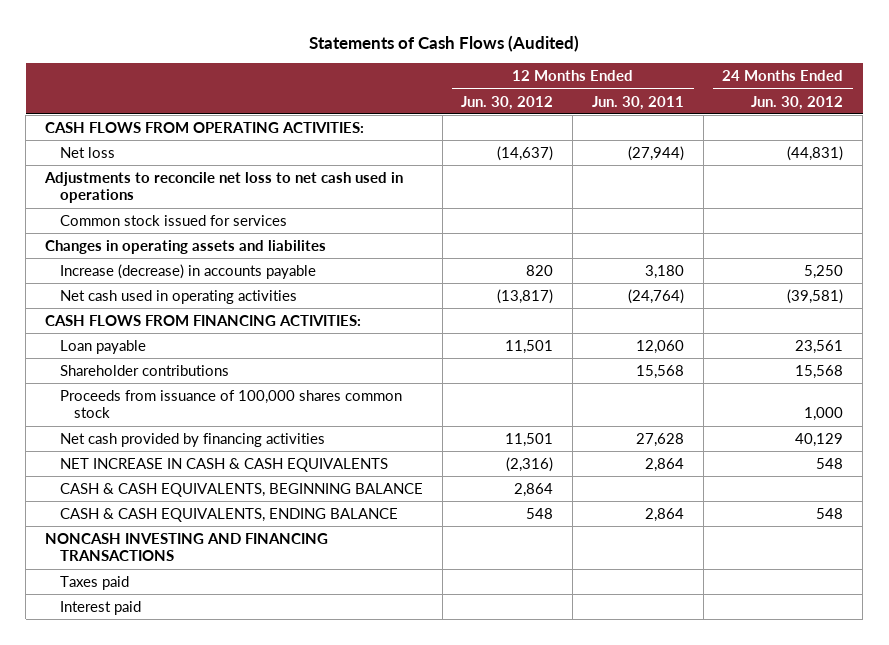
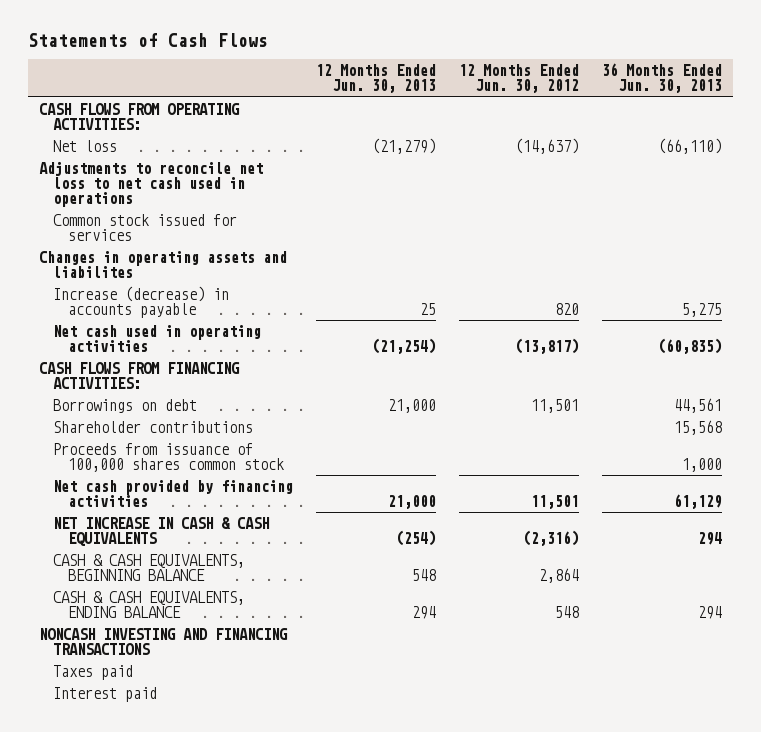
- Statements of Cash Flows (Audited)
+ Statements of Cash Flows
- | 12 Months Ended Jun. 30, 2012 | 12 Months Ended Jun. 30, 2011 | 24 Months Ended Jun. 30, 2012
+ | 12 Months Ended Jun. 30, 2013 | 12 Months Ended Jun. 30, 2012 | 36 Months Ended Jun. 30, 2013
- Loan payable | 11,501 | 12,060 | 23,561
+ Borrowings on debt | 21,000 | 11,501 | 44,561

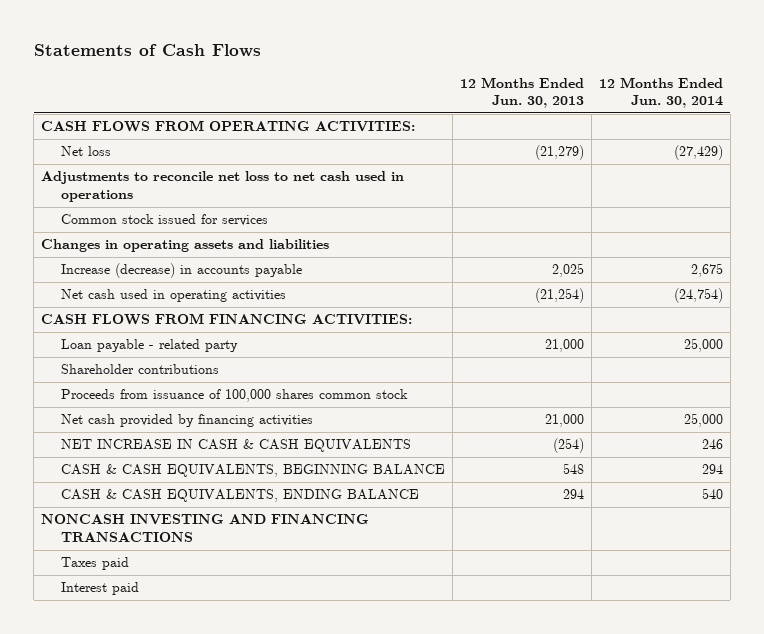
- | 12 Months Ended Jun. 30, 2013 | 12 Months Ended Jun. 30, 2012 | 36 Months Ended Jun. 30, 2013
+ | 12 Months Ended Jun. 30, 2013 | 12 Months Ended Jun. 30, 2014
- Changes in operating assets and liabilites
- Increase (decrease) in accounts payable | 25 | 820 | 5,275
+ Changes in operating assets and liabilities
+ Increase (decrease) in accounts payable | 2,025 | 2,675
- Borrowings on debt | 21,000 | 11,501 | 44,561
+ Loan payable - related party | 21,000 | 25,000

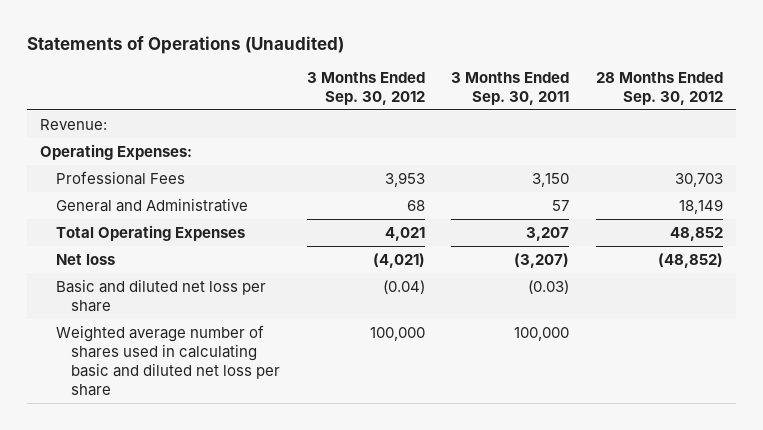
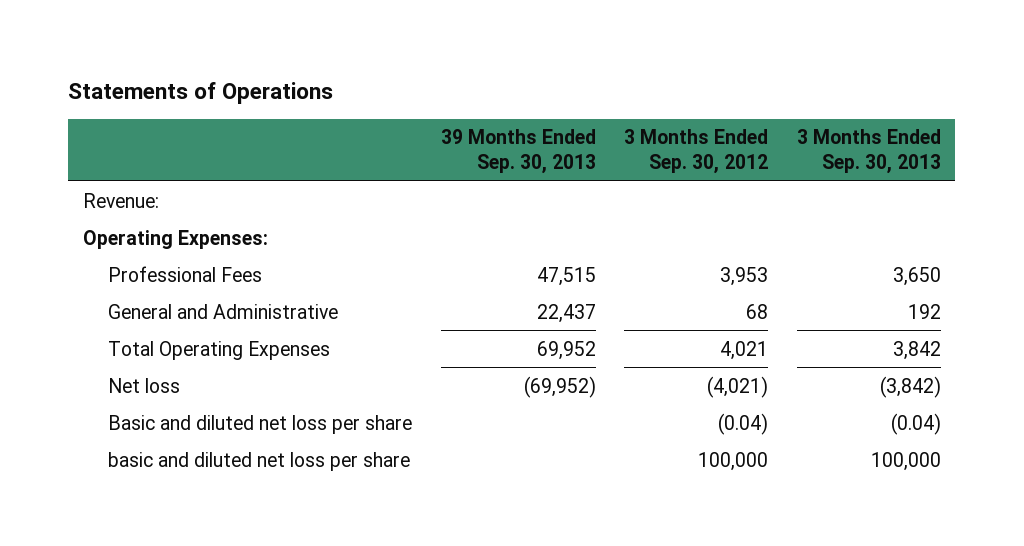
- Statements of Operations (Unaudited)
+ Statements of Operations
- | 3 Months Ended Sep. 30, 2012 | 3 Months Ended Sep. 30, 2011 | 28 Months Ended Sep. 30, 2012
+ | 39 Months Ended Sep. 30, 2013 | 3 Months Ended Sep. 30, 2012 | 3 Months Ended Sep. 30, 2013
- Weighted average number of shares used in calculating basic and diluted net loss per share | 100,000 | 100,000 |
+ basic and diluted net loss per share | | 100,000 | 100,000

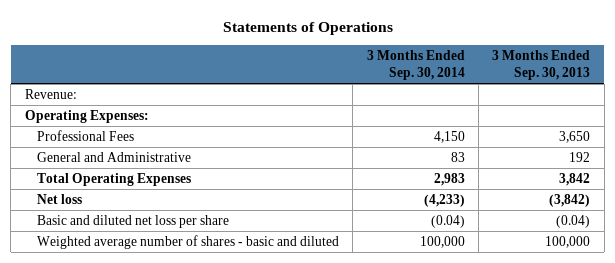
- | 39 Months Ended Sep. 30, 2013 | 3 Months Ended Sep. 30, 2012 | 3 Months Ended Sep. 30, 2013
+ | 3 Months Ended Sep. 30, 2014 | 3 Months Ended Sep. 30, 2013
- basic and diluted net loss per share | | 100,000 | 100,000
+ Weighted average number of shares - basic and diluted | 100,000 | 100,000

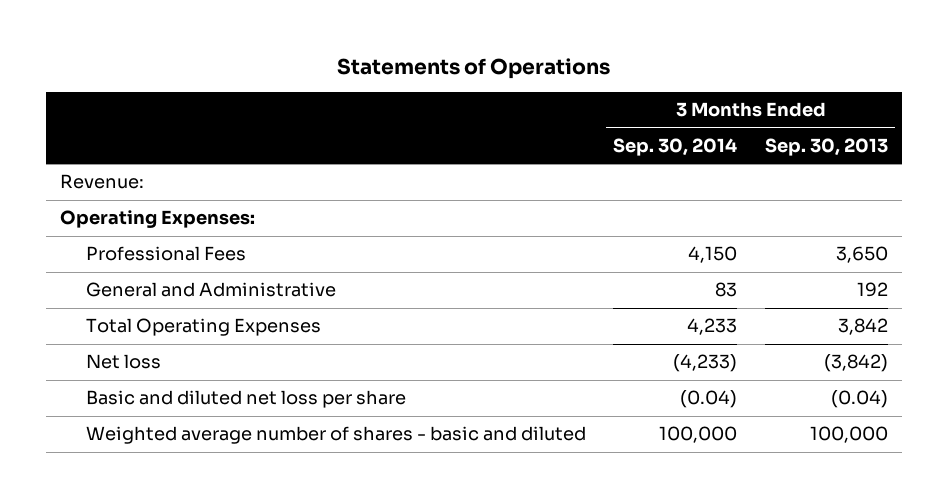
- Total Operating Expenses | 2,983 | 3,842
+ Total Operating Expenses | 4,233 | 3,842

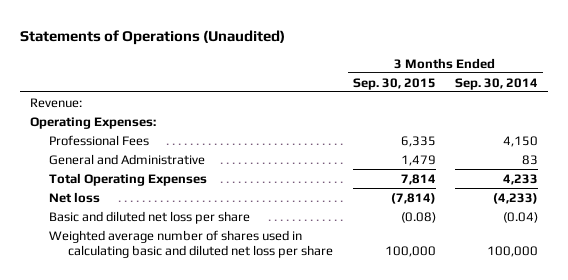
- Statements of Operations
+ Statements of Operations (Unaudited)
- | 3 Months Ended Sep. 30, 2014 | 3 Months Ended Sep. 30, 2013
+ | 3 Months Ended Sep. 30, 2015 | 3 Months Ended Sep. 30, 2014
- Weighted average number of shares - basic and diluted | 100,000 | 100,000
+ Weighted average number of shares used in calculating basic and diluted net loss per share | 100,000 | 100,000

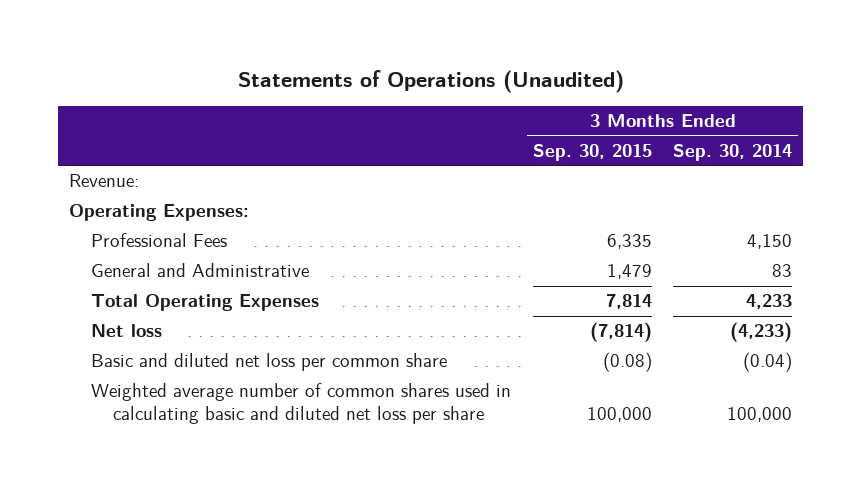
- Basic and diluted net loss per share | (0.08) | (0.04)
- Weighted average number of shares used in calculating basic and diluted net loss per share | 100,000 | 100,000
+ Basic and diluted net loss per common share | (0.08) | (0.04)
+ Weighted average number of common shares used in calculating basic and diluted net loss per share | 100,000 | 100,000

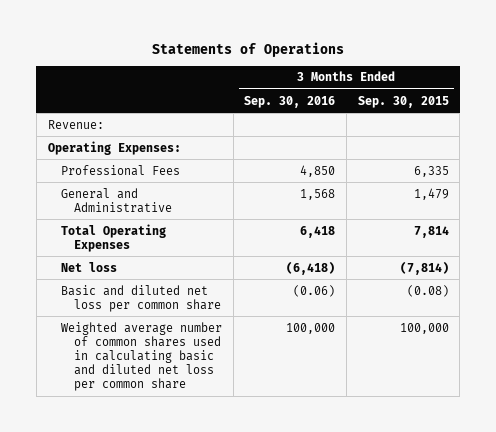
- Statements of Operations (Unaudited)
+ Statements of Operations
- | 3 Months Ended Sep. 30, 2015 | 3 Months Ended Sep. 30, 2014
+ | 3 Months Ended Sep. 30, 2016 | 3 Months Ended Sep. 30, 2015
- Weighted average number of common shares used in calculating basic and diluted net loss per share | 100,000 | 100,000
+ Weighted average number of common shares used in calculating basic and diluted net loss per common share | 100,000 | 100,000

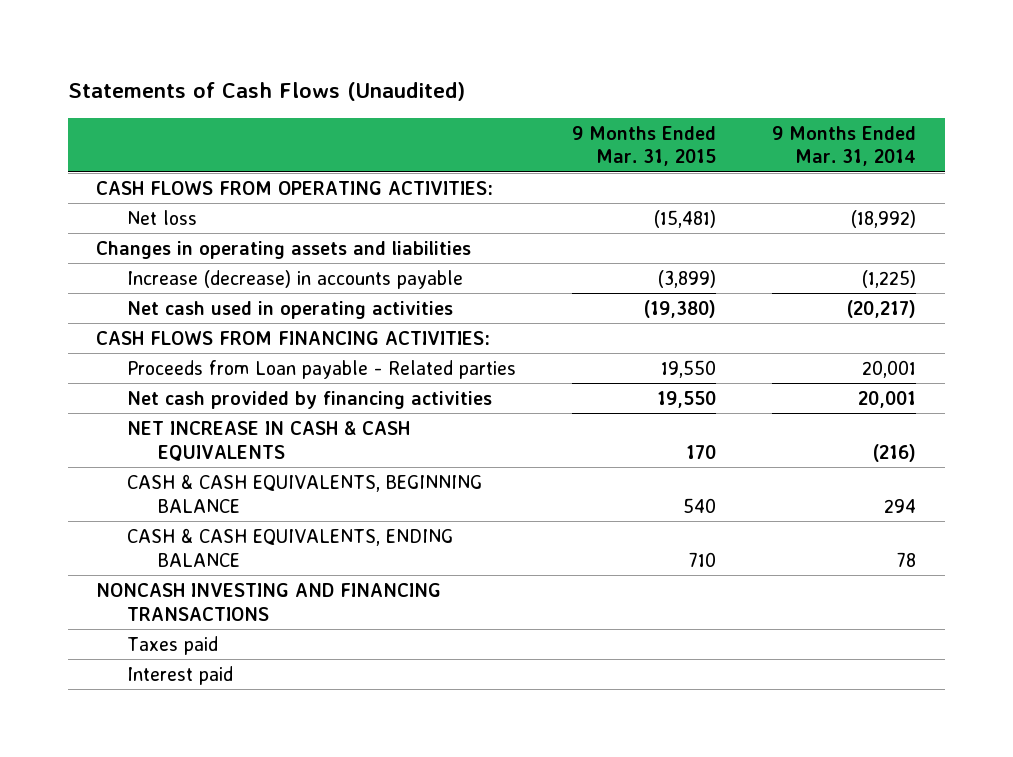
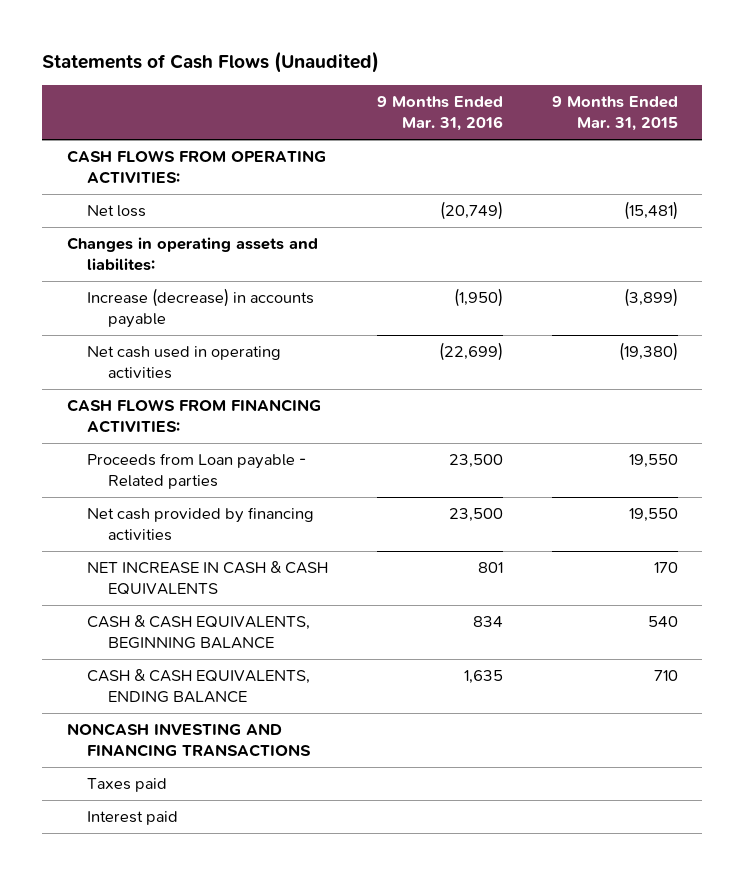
- | 9 Months Ended Mar. 31, 2015 | 9 Months Ended Mar. 31, 2014
+ | 9 Months Ended Mar. 31, 2016 | 9 Months Ended Mar. 31, 2015
- Changes in operating assets and liabilities
+ Changes in operating assets and liabilites:

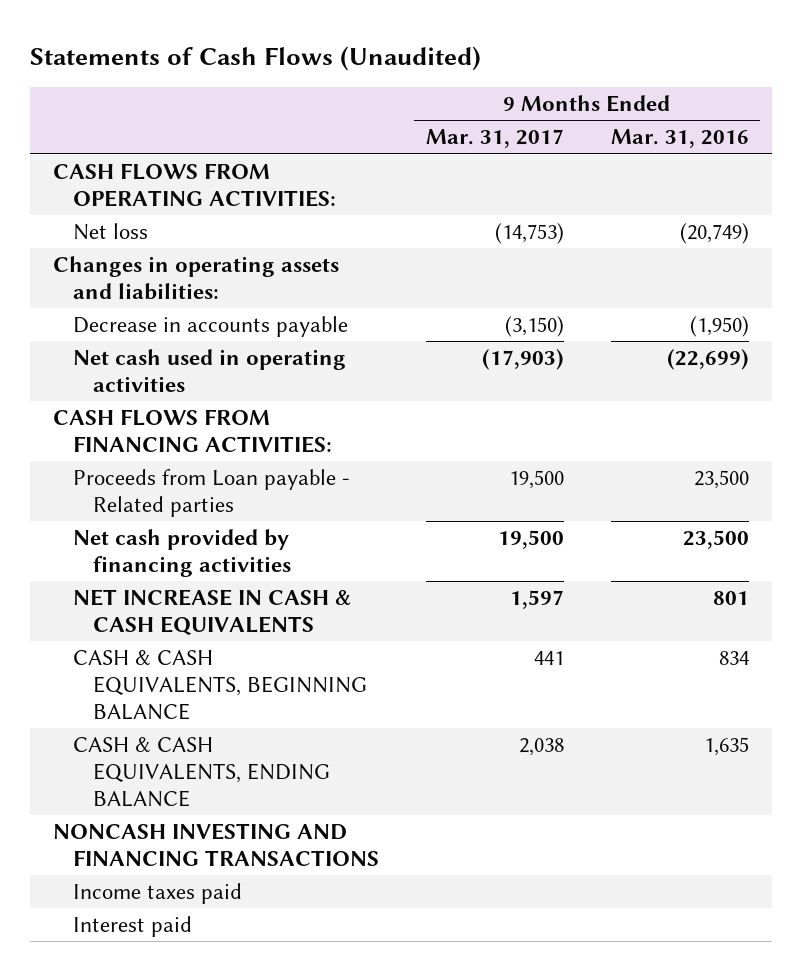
- | 9 Months Ended Mar. 31, 2016 | 9 Months Ended Mar. 31, 2015
+ | 9 Months Ended Mar. 31, 2017 | 9 Months Ended Mar. 31, 2016
- Changes in operating assets and liabilites:
- Increase (decrease) in accounts payable | (1,950) | (3,899)
+ Changes in operating assets and liabilities:
+ Decrease in accounts payable | (3,150) | (1,950)
- Taxes paid
+ Income taxes paid

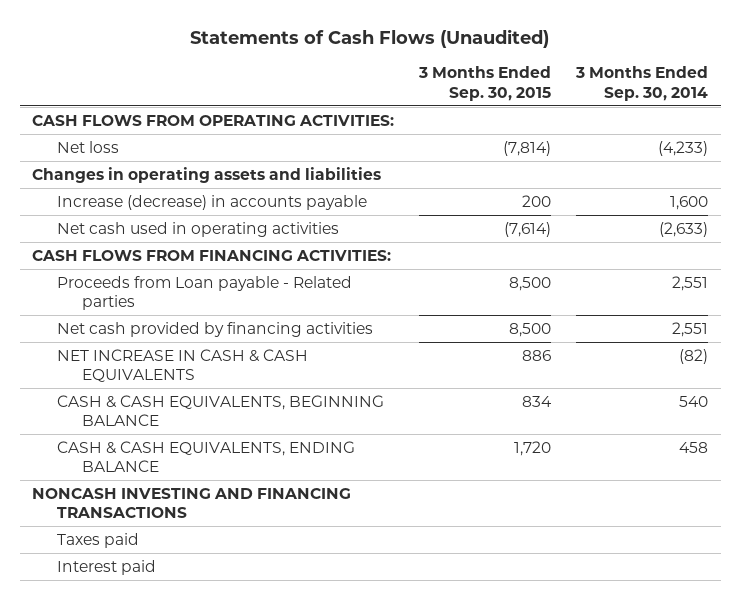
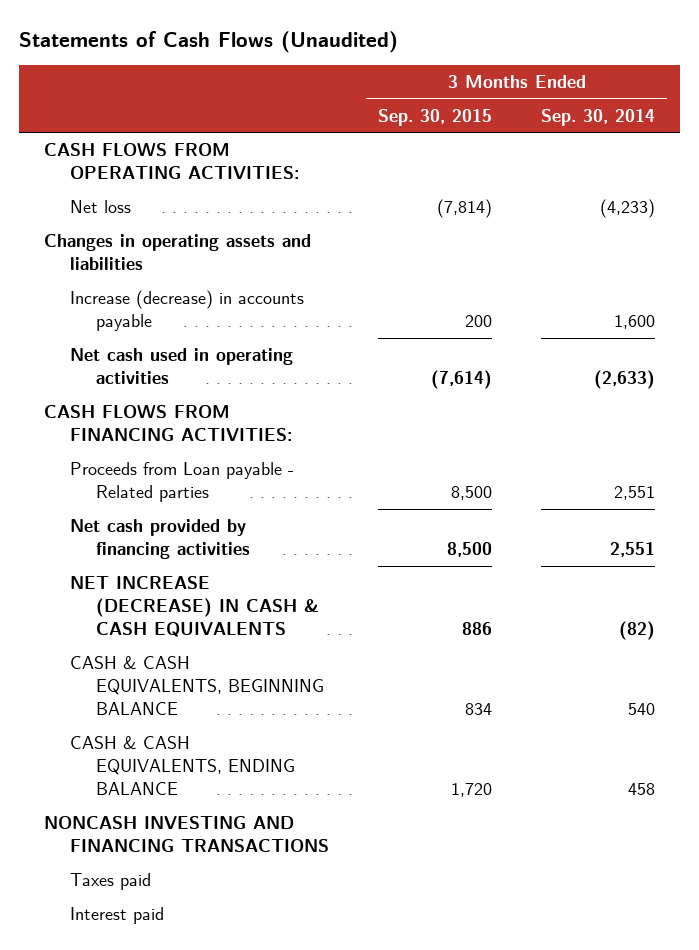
- NET INCREASE IN CASH & CASH EQUIVALENTS | 886 | (82)
+ NET INCREASE (DECREASE) IN CASH & CASH EQUIVALENTS | 886 | (82)

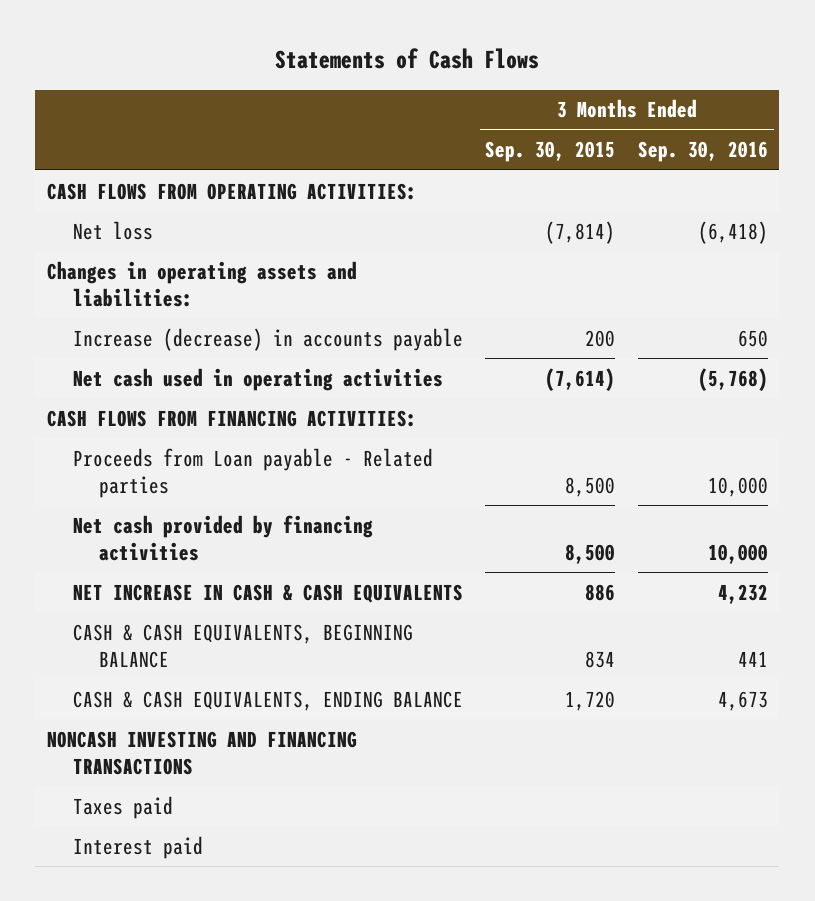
- Statements of Cash Flows (Unaudited)
+ Statements of Cash Flows
- | 3 Months Ended Sep. 30, 2015 | 3 Months Ended Sep. 30, 2014
+ | 3 Months Ended Sep. 30, 2015 | 3 Months Ended Sep. 30, 2016
- Changes in operating assets and liabilities
+ Changes in operating assets and liabilities:
- NET INCREASE (DECREASE) IN CASH & CASH EQUIVALENTS | 886 | (82)
+ NET INCREASE IN CASH & CASH EQUIVALENTS | 886 | 4,232

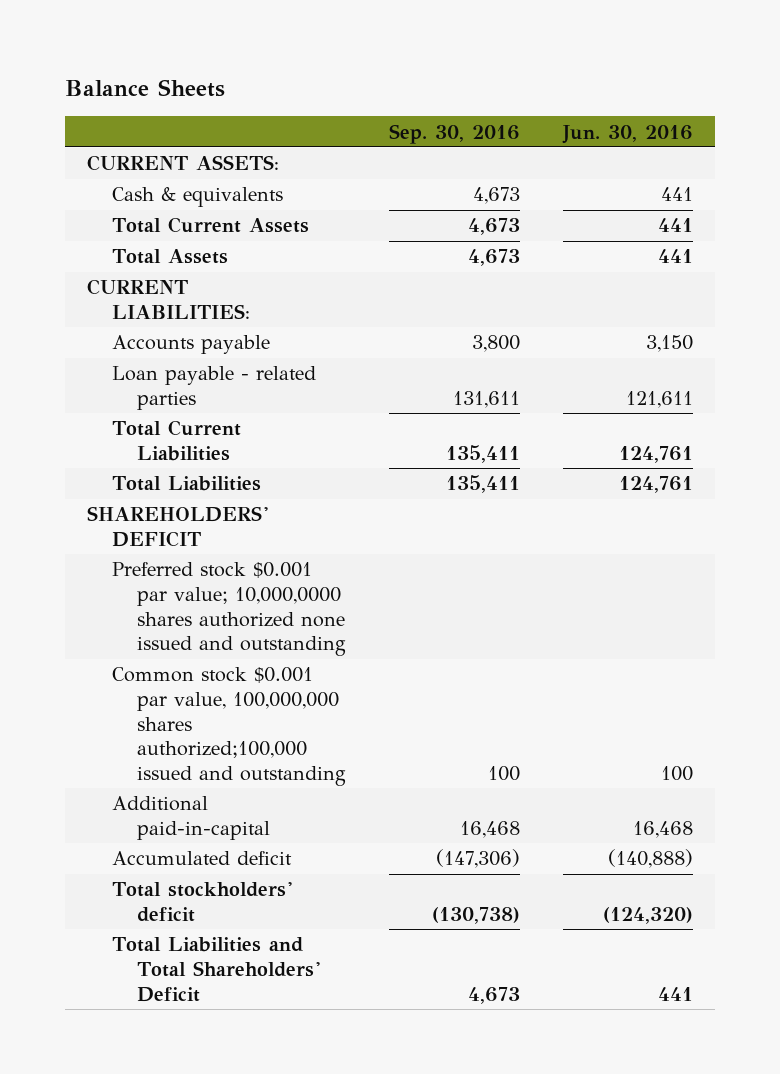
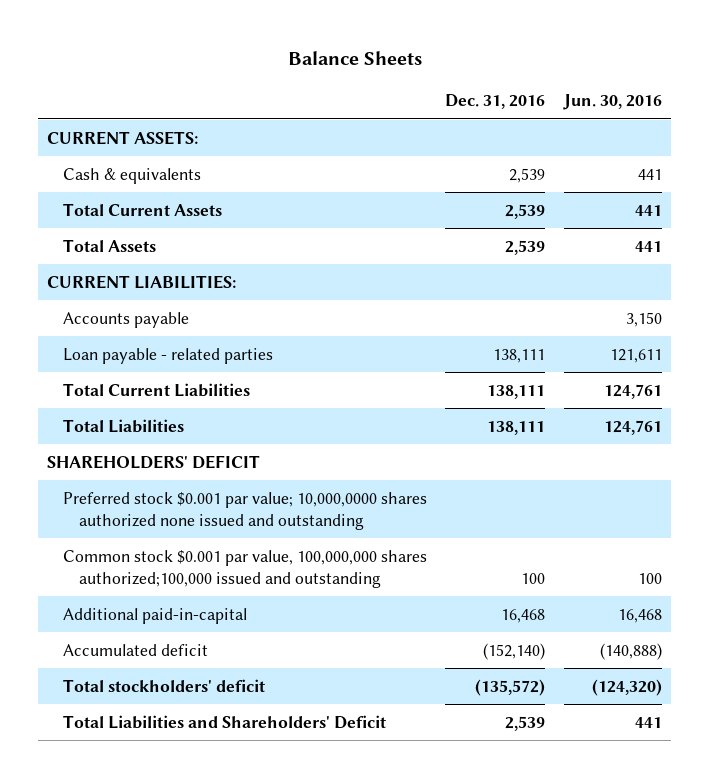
- | Sep. 30, 2016 | Jun. 30, 2016
+ | Dec. 31, 2016 | Jun. 30, 2016
- Total Liabilities and Total Shareholders' Deficit | 4,673 | 441
+ Total Liabilities and Shareholders' Deficit | 2,539 | 441

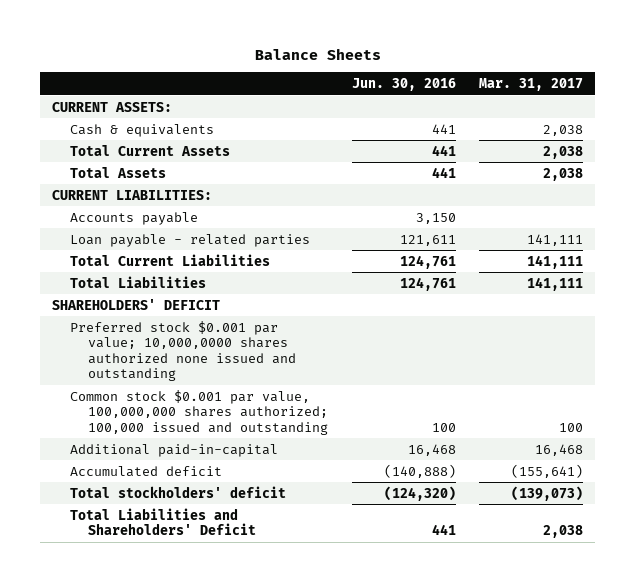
- | Dec. 31, 2016 | Jun. 30, 2016
+ | Jun. 30, 2016 | Mar. 31, 2017
- Common stock $0.001 par value, 100,000,000 shares authorized;100,000 issued and outstanding | 100 | 100
+ Common stock $0.001 par value, 100,000,000 shares authorized; 100,000 issued and outstanding | 100 | 100

